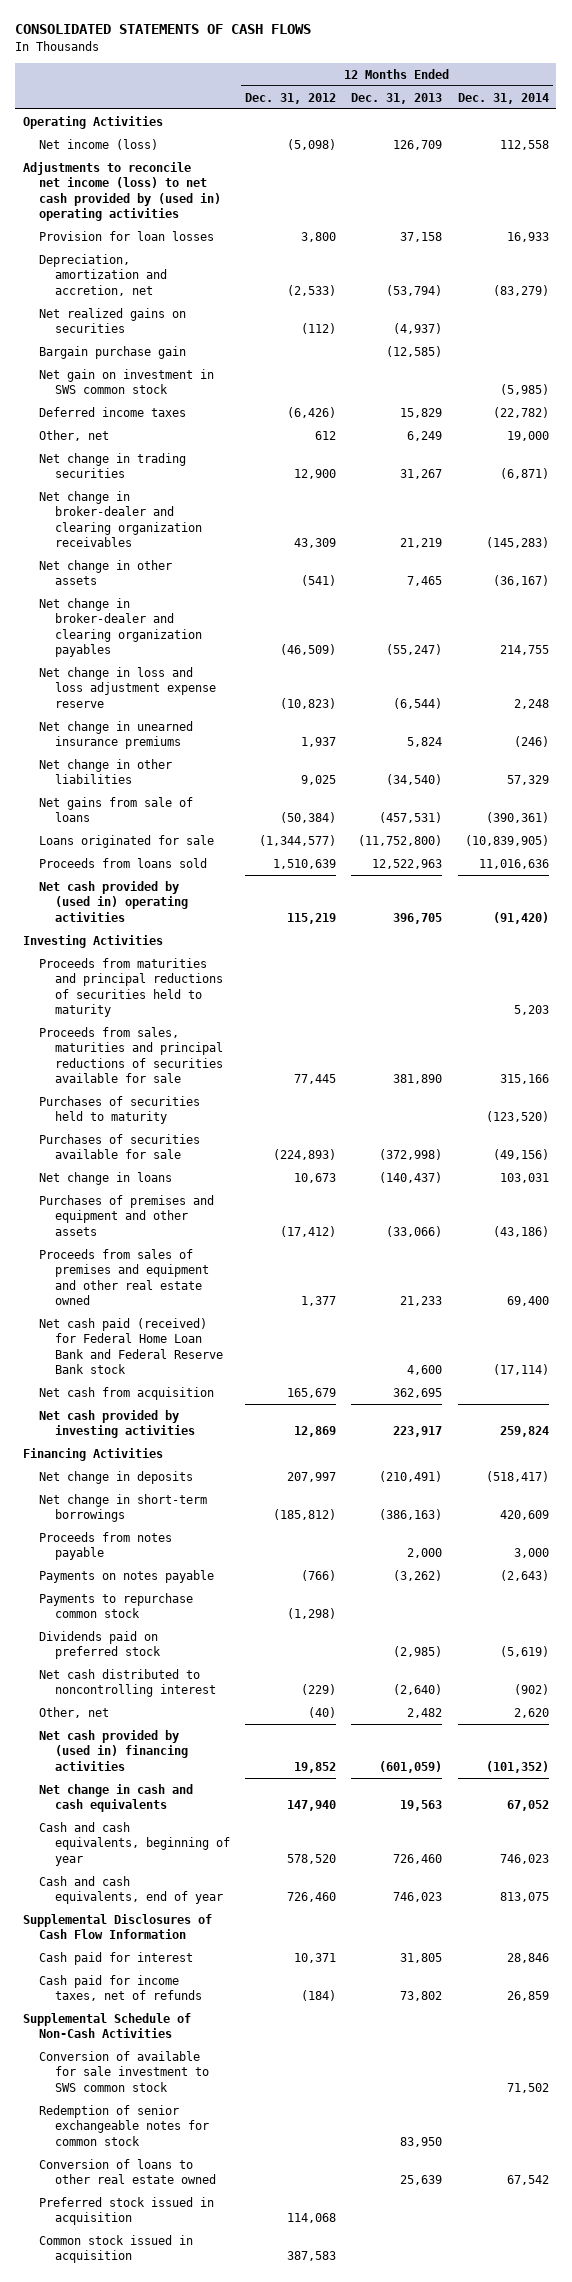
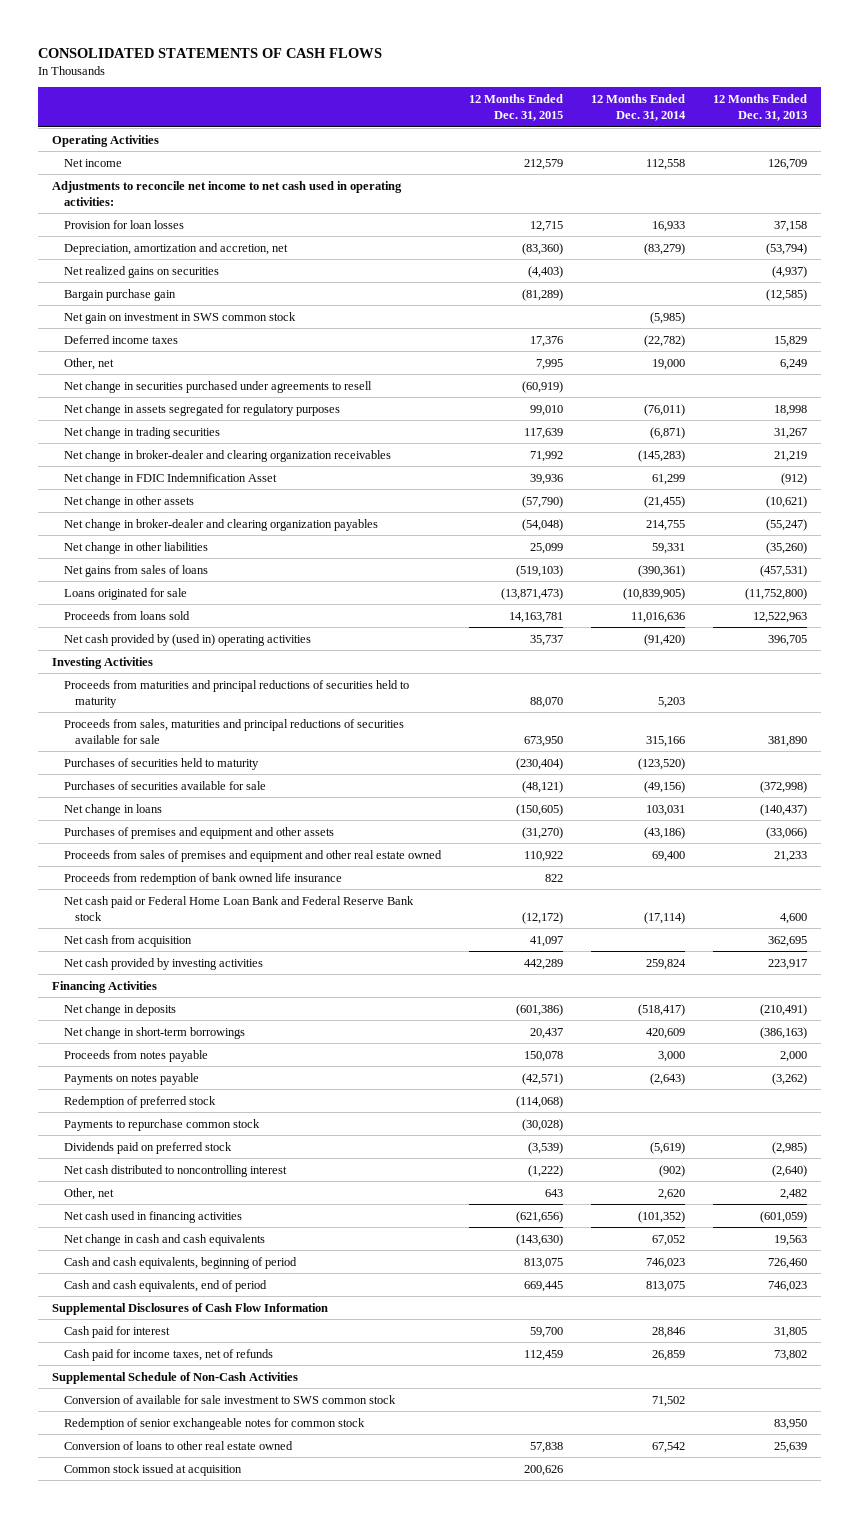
- | 12 Months Ended Dec. 31, 2012 | 12 Months Ended Dec. 31, 2013 | 12 Months Ended Dec. 31, 2014
+ | 12 Months Ended Dec. 31, 2015 | 12 Months Ended Dec. 31, 2014 | 12 Months Ended Dec. 31, 2013
- Net income (loss) | (5,098) | 126,709 | 112,558
- Adjustments to reconcile net income (loss) to net cash provided by (used in) operating activities
+ Net income | 212,579 | 112,558 | 126,709
+ Adjustments to reconcile net income to net cash used in operating activities:
+ Net change in securities purchased under agreements to resell | (60,919) | |
+ Net change in assets segregated for regulatory purposes | 99,010 | (76,011) | 18,998
- Net change in other assets | (541) | 7,465 | (36,167)
+ Net change in FDIC Indemnification Asset | 39,936 | 61,299 | (912)
+ Net change in other assets | (57,790) | (21,455) | (10,621)
- Net change in loss and loss adjustment expense reserve | (10,823) | (6,544) | 2,248
- Net change in unearned insurance premiums | 1,937 | 5,824 | (246)
- Net change in other liabilities | 9,025 | (34,540) | 57,329
- Net gains from sale of loans | (50,384) | (457,531) | (390,361)
+ Net change in other liabilities | 25,099 | 59,331 | (35,260)
+ Net gains from sales of loans | (519,103) | (390,361) | (457,531)
- Net cash paid (received) for Federal Home Loan Bank and Federal Reserve Bank stock | | 4,600 | (17,114)
+ Proceeds from redemption of bank owned life insurance | 822 | |
+ Net cash paid or Federal Home Loan Bank and Federal Reserve Bank stock | (12,172) | (17,114) | 4,600
+ Redemption of preferred stock | (114,068) | |
- Net cash provided by (used in) financing activities | 19,852 | (601,059) | (101,352)
+ Net cash used in financing activities | (621,656) | (101,352) | (601,059)
- Cash and cash equivalents, beginning of year | 578,520 | 726,460 | 746,023
- Cash and cash equivalents, end of year | 726,460 | 746,023 | 813,075
+ Cash and cash equivalents, beginning of period | 813,075 | 746,023 | 726,460
+ Cash and cash equivalents, end of period | 669,445 | 813,075 | 746,023
- Preferred stock issued in acquisition | 114,068 | |
- Common stock issued in acquisition | 387,583 | |
+ Common stock issued at acquisition | 200,626 | |

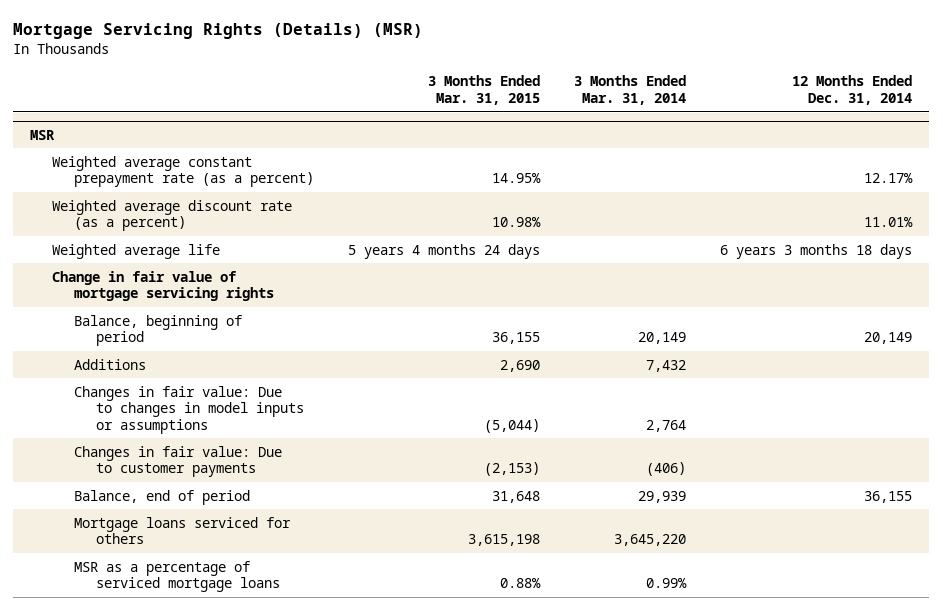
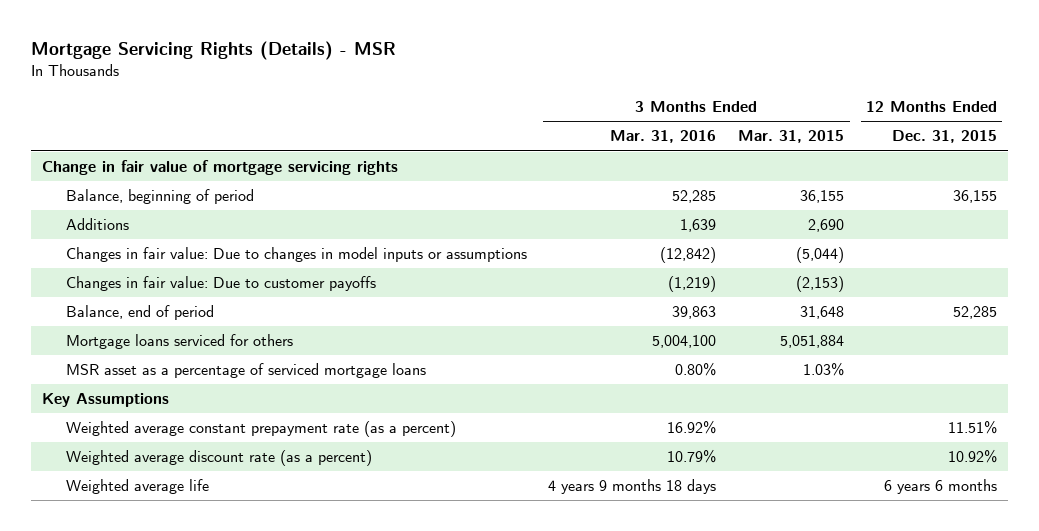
- Mortgage Servicing Rights (Details) (MSR)
+ Mortgage Servicing Rights (Details) - MSR
- | 3 Months Ended Mar. 31, 2015 | 3 Months Ended Mar. 31, 2014 | 12 Months Ended Dec. 31, 2014
+ | 3 Months Ended Mar. 31, 2016 | 3 Months Ended Mar. 31, 2015 | 12 Months Ended Dec. 31, 2015
- MSR
- Weighted average constant prepayment rate (as a percent) | 14.95% | | 12.17%
- Weighted average discount rate (as a percent) | 10.98% | | 11.01%
- Weighted average life | 5 years 4 months 24 days | | 6 years 3 months 18 days
- Changes in fair value: Due to customer payments | (2,153) | (406) |
+ Changes in fair value: Due to customer payoffs | (1,219) | (2,153) |
- Mortgage loans serviced for others | 3,615,198 | 3,645,220 |
- MSR as a percentage of serviced mortgage loans | 0.88% | 0.99% |
+ Mortgage loans serviced for others | 5,004,100 | 5,051,884 |
+ MSR asset as a percentage of serviced mortgage loans | 0.80% | 1.03% |
+ Key Assumptions
+ Weighted average constant prepayment rate (as a percent) | 16.92% | | 11.51%
+ Weighted average discount rate (as a percent) | 10.79% | | 10.92%
+ Weighted average life | 4 years 9 months 18 days | | 6 years 6 months

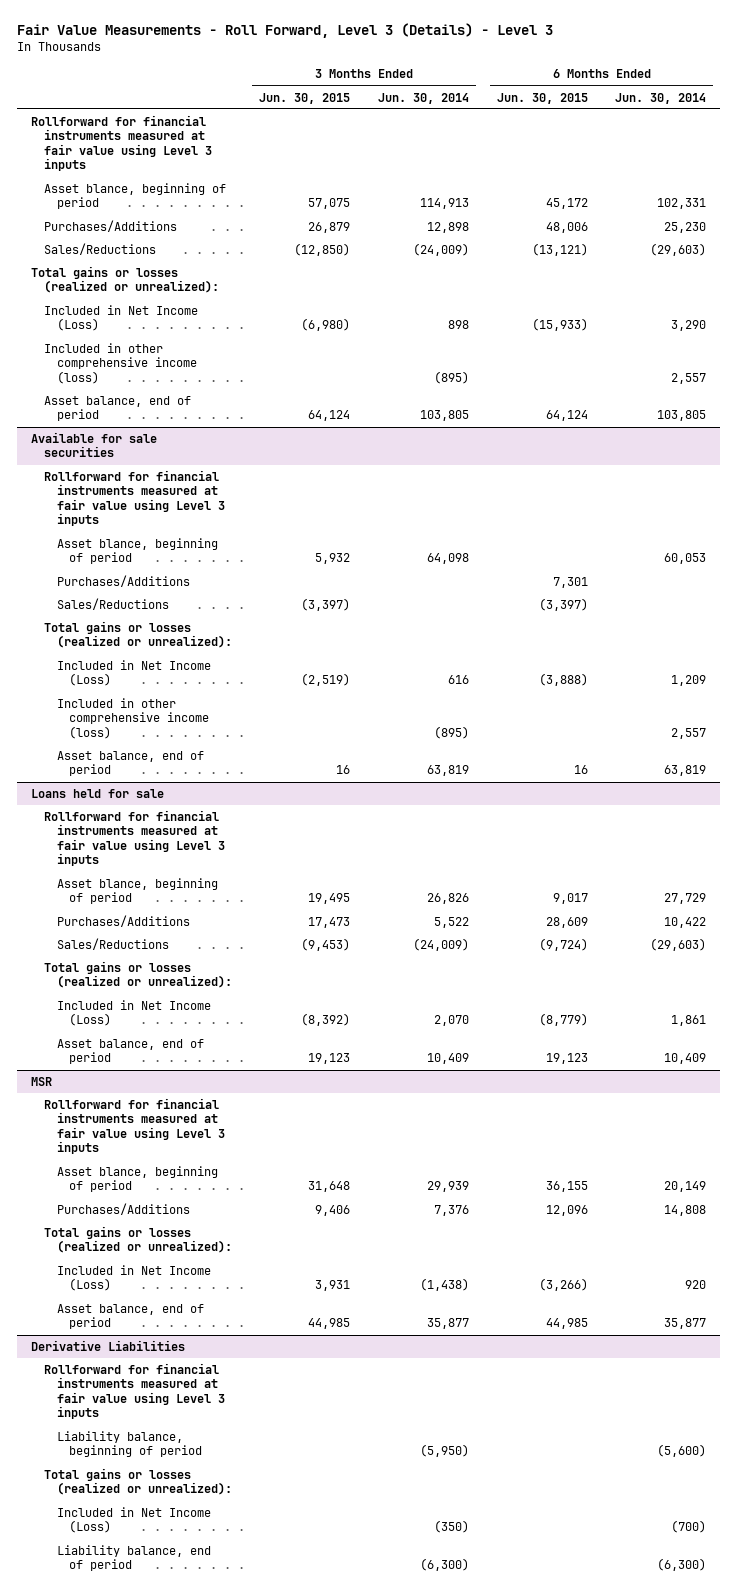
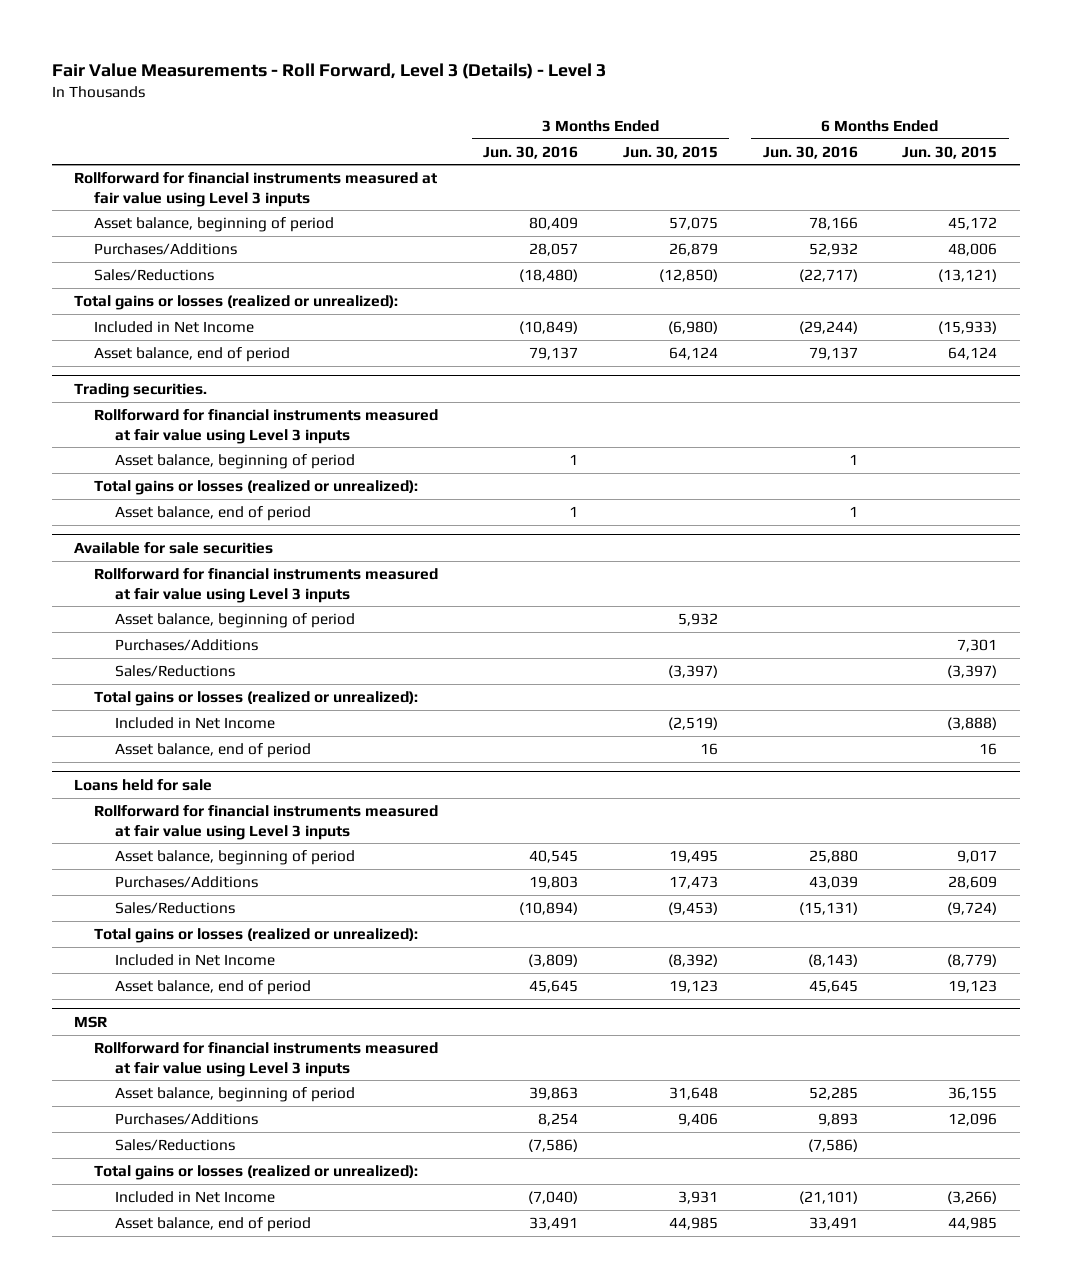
- | 3 Months Ended Jun. 30, 2015 | 3 Months Ended Jun. 30, 2014 | 6 Months Ended Jun. 30, 2015 | 6 Months Ended Jun. 30, 2014
+ | 3 Months Ended Jun. 30, 2016 | 3 Months Ended Jun. 30, 2015 | 6 Months Ended Jun. 30, 2016 | 6 Months Ended Jun. 30, 2015
- Asset blance, beginning of period | 57,075 | 114,913 | 45,172 | 102,331
+ Asset balance, beginning of period | 80,409 | 57,075 | 78,166 | 45,172
- Included in Net Income (Loss) | (6,980) | 898 | (15,933) | 3,290
- Included in other comprehensive income (loss) | | (895) | | 2,557
+ Included in Net Income | (10,849) | (6,980) | (29,244) | (15,933)
+ Trading securities.
+ Rollforward for financial instruments measured at fair value using Level 3 inputs
+ Asset balance, beginning of period | 1 | | 1 |
+ Total gains or losses (realized or unrealized):
+ Asset balance, end of period | 1 | | 1 |
@ Available for sale securities
- Asset blance, beginning of period | 5,932 | 64,098 | | 60,053
+ Asset balance, beginning of period | | 5,932 | |
- Included in Net Income (Loss) | (2,519) | 616 | (3,888) | 1,209
- Included in other comprehensive income (loss) | | (895) | | 2,557
+ Included in Net Income | | (2,519) | | (3,888)
@ Loans held for sale
- Asset blance, beginning of period | 19,495 | 26,826 | 9,017 | 27,729
+ Asset balance, beginning of period | 40,545 | 19,495 | 25,880 | 9,017
- Included in Net Income (Loss) | (8,392) | 2,070 | (8,779) | 1,861
+ Included in Net Income | (3,809) | (8,392) | (8,143) | (8,779)
@ MSR
- Asset blance, beginning of period | 31,648 | 29,939 | 36,155 | 20,149
+ Asset balance, beginning of period | 39,863 | 31,648 | 52,285 | 36,155
+ Sales/Reductions | (7,586) | | (7,586) |
- Included in Net Income (Loss) | 3,931 | (1,438) | (3,266) | 920
+ Included in Net Income | (7,040) | 3,931 | (21,101) | (3,266)
- Derivative Liabilities
- Rollforward for financial instruments measured at fair value using Level 3 inputs
- Liability balance, beginning of period | | (5,950) | | (5,600)
- Total gains or losses (realized or unrealized):
- Included in Net Income (Loss) | | (350) | | (700)
- Liability balance, end of period | | (6,300) | | (6,300)

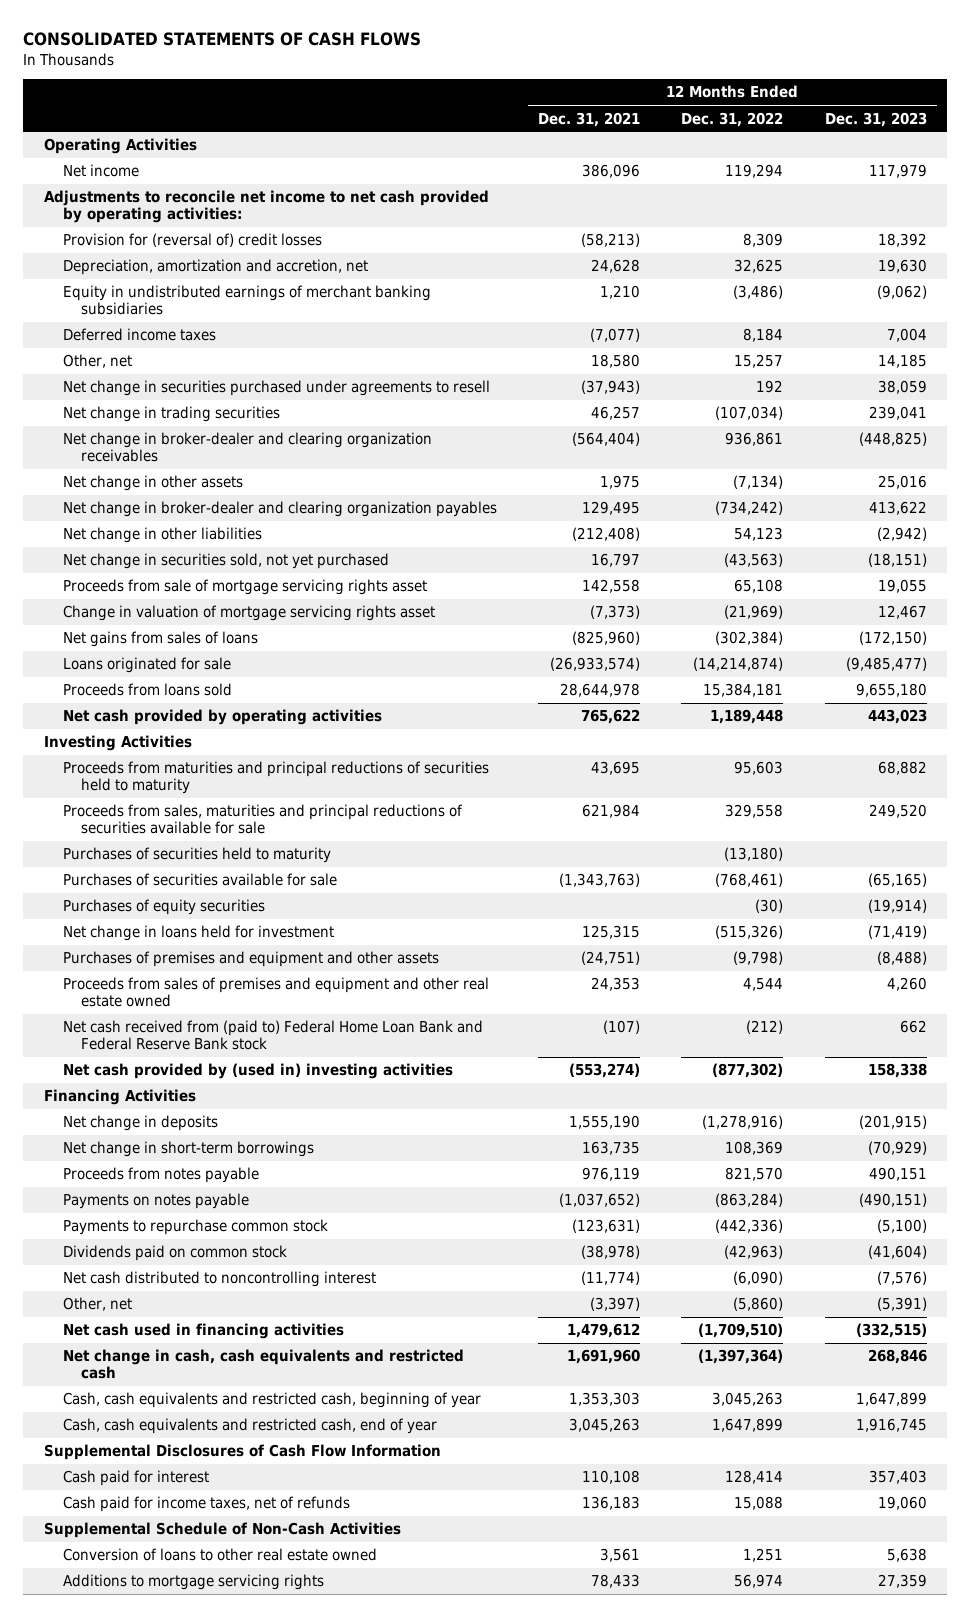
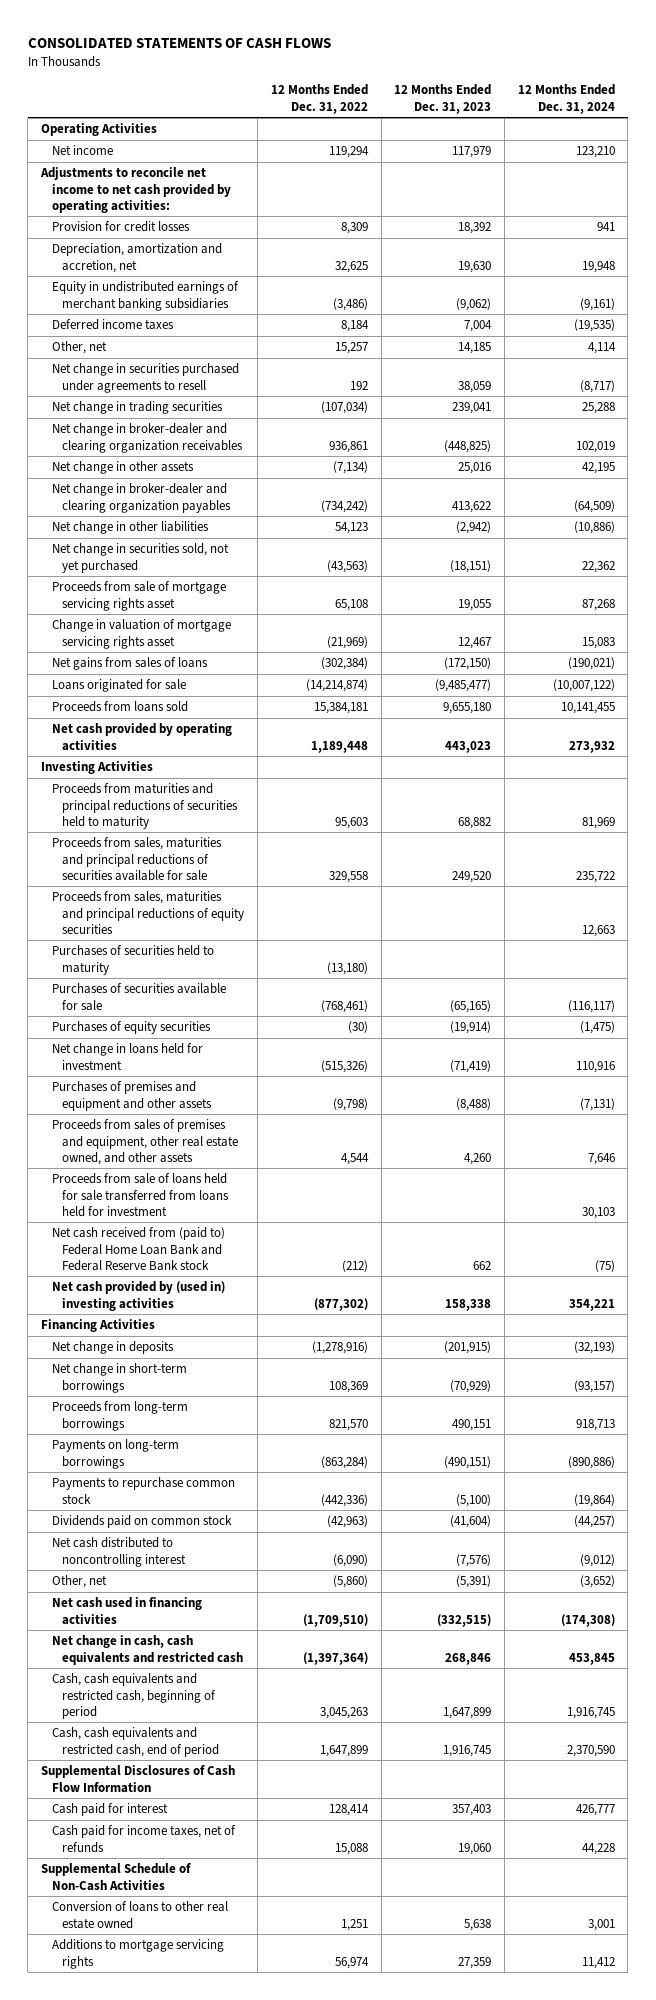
- | 12 Months Ended Dec. 31, 2021 | 12 Months Ended Dec. 31, 2022 | 12 Months Ended Dec. 31, 2023
+ | 12 Months Ended Dec. 31, 2022 | 12 Months Ended Dec. 31, 2023 | 12 Months Ended Dec. 31, 2024
- Provision for (reversal of) credit losses | (58,213) | 8,309 | 18,392
+ Provision for credit losses | 8,309 | 18,392 | 941
+ Proceeds from sales, maturities and principal reductions of equity securities | | | 12,663
- Proceeds from sales of premises and equipment and other real estate owned | 24,353 | 4,544 | 4,260
+ Proceeds from sales of premises and equipment, other real estate owned, and other assets | 4,544 | 4,260 | 7,646
+ Proceeds from sale of loans held for sale transferred from loans held for investment | | | 30,103
- Proceeds from notes payable | 976,119 | 821,570 | 490,151
- Payments on notes payable | (1,037,652) | (863,284) | (490,151)
+ Proceeds from long-term borrowings | 821,570 | 490,151 | 918,713
+ Payments on long-term borrowings | (863,284) | (490,151) | (890,886)
- Cash, cash equivalents and restricted cash, beginning of year | 1,353,303 | 3,045,263 | 1,647,899
- Cash, cash equivalents and restricted cash, end of year | 3,045,263 | 1,647,899 | 1,916,745
+ Cash, cash equivalents and restricted cash, beginning of period | 3,045,263 | 1,647,899 | 1,916,745
+ Cash, cash equivalents and restricted cash, end of period | 1,647,899 | 1,916,745 | 2,370,590

